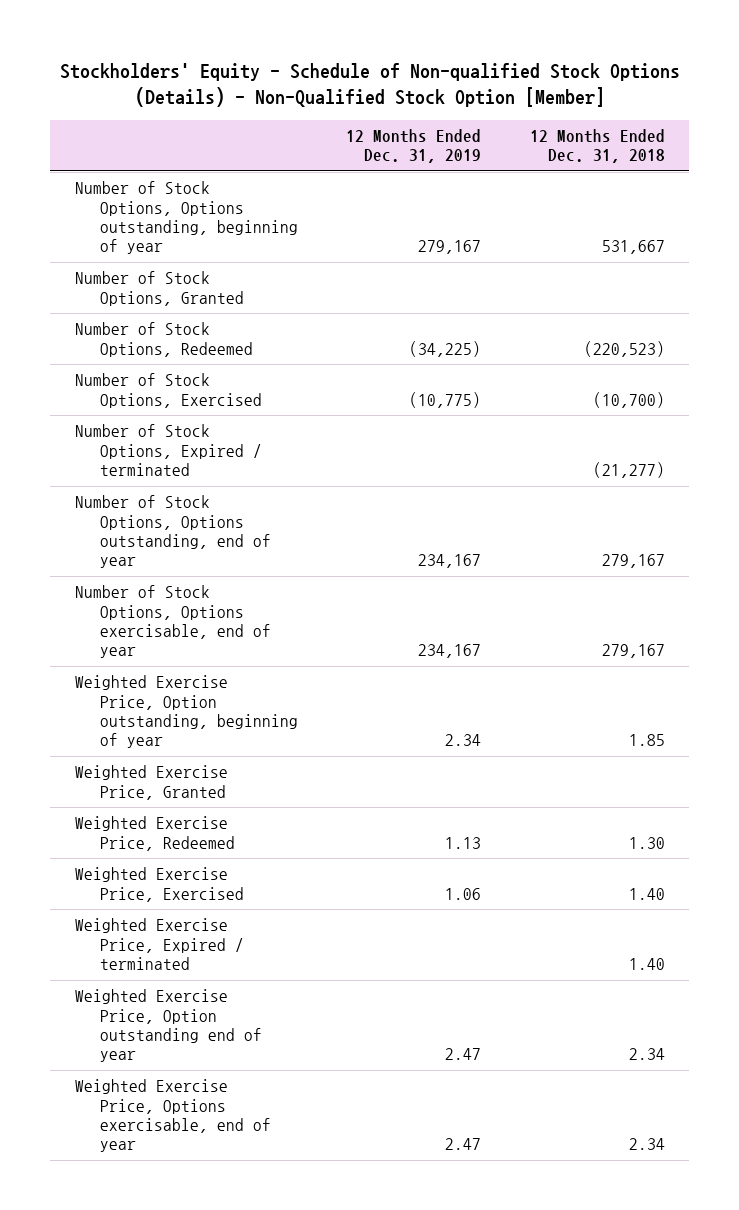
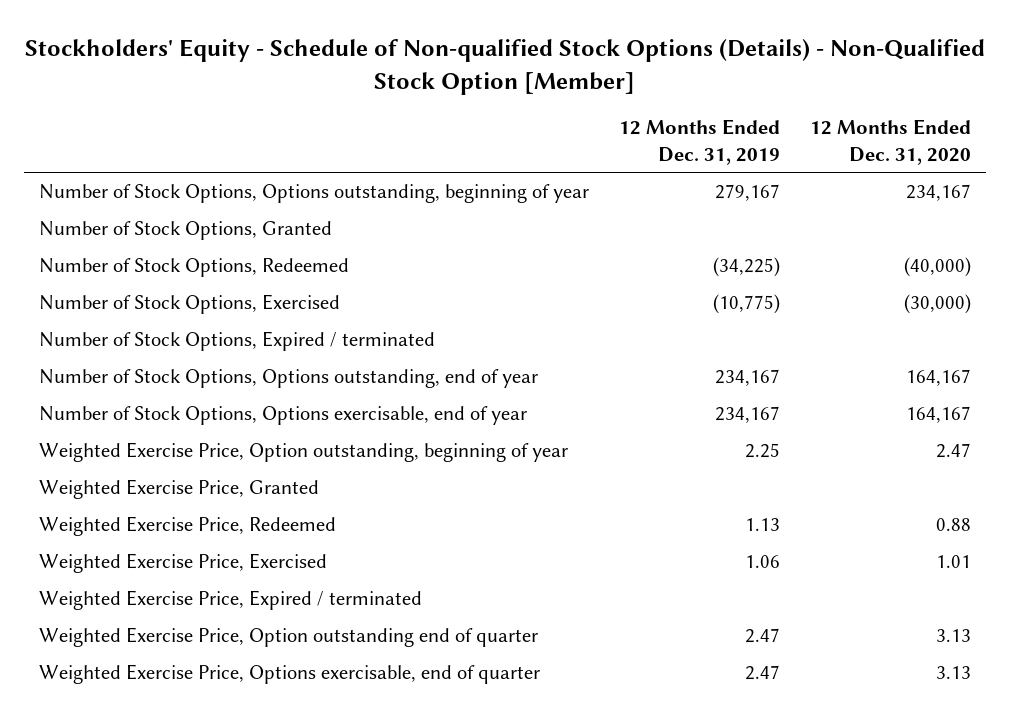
- | 12 Months Ended Dec. 31, 2019 | 12 Months Ended Dec. 31, 2018
+ | 12 Months Ended Dec. 31, 2019 | 12 Months Ended Dec. 31, 2020
- Weighted Exercise Price, Option outstanding, beginning of year | 2.34 | 1.85
+ Weighted Exercise Price, Option outstanding, beginning of year | 2.25 | 2.47
- Weighted Exercise Price, Option outstanding end of year | 2.47 | 2.34
- Weighted Exercise Price, Options exercisable, end of year | 2.47 | 2.34
+ Weighted Exercise Price, Option outstanding end of quarter | 2.47 | 3.13
+ Weighted Exercise Price, Options exercisable, end of quarter | 2.47 | 3.13

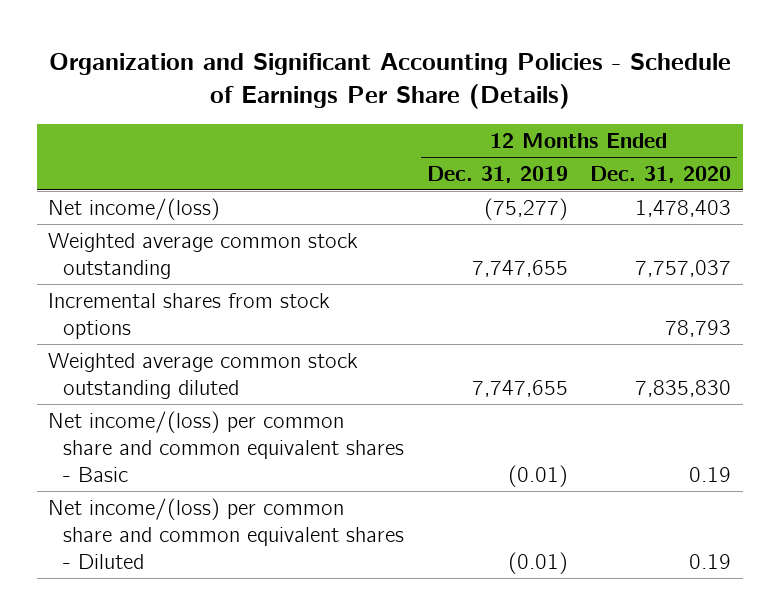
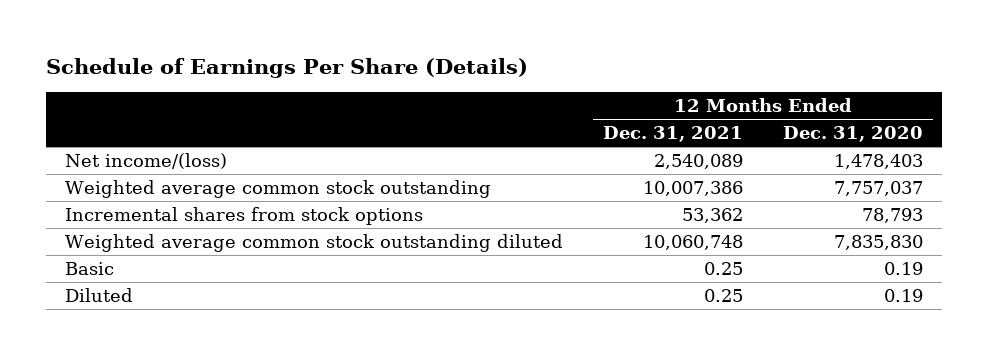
- Organization and Significant Accounting Policies - Schedule of Earnings Per Share (Details)
+ Schedule of Earnings Per Share (Details)
- | 12 Months Ended Dec. 31, 2019 | 12 Months Ended Dec. 31, 2020
+ | 12 Months Ended Dec. 31, 2021 | 12 Months Ended Dec. 31, 2020
- Net income/(loss) per common share and common equivalent shares - Basic | (0.01) | 0.19
- Net income/(loss) per common share and common equivalent shares - Diluted | (0.01) | 0.19
+ Basic | 0.25 | 0.19
+ Diluted | 0.25 | 0.19

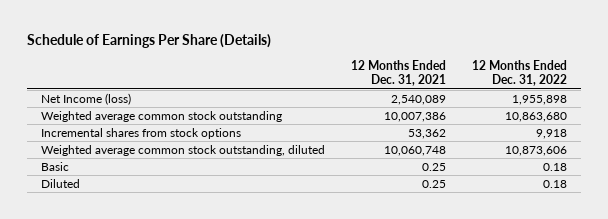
- | 12 Months Ended Dec. 31, 2021 | 12 Months Ended Dec. 31, 2020
+ | 12 Months Ended Dec. 31, 2021 | 12 Months Ended Dec. 31, 2022
- Net income/(loss) | 2,540,089 | 1,478,403
+ Net Income (loss) | 2,540,089 | 1,955,898
- Weighted average common stock outstanding diluted | 10,060,748 | 7,835,830
+ Weighted average common stock outstanding, diluted | 10,060,748 | 10,873,606

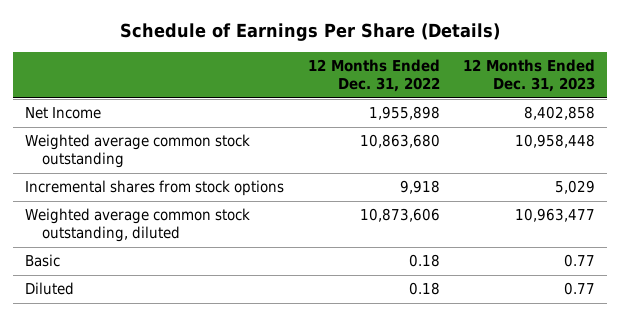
- | 12 Months Ended Dec. 31, 2021 | 12 Months Ended Dec. 31, 2022
+ | 12 Months Ended Dec. 31, 2022 | 12 Months Ended Dec. 31, 2023
- Net Income (loss) | 2,540,089 | 1,955,898
+ Net Income | 1,955,898 | 8,402,858

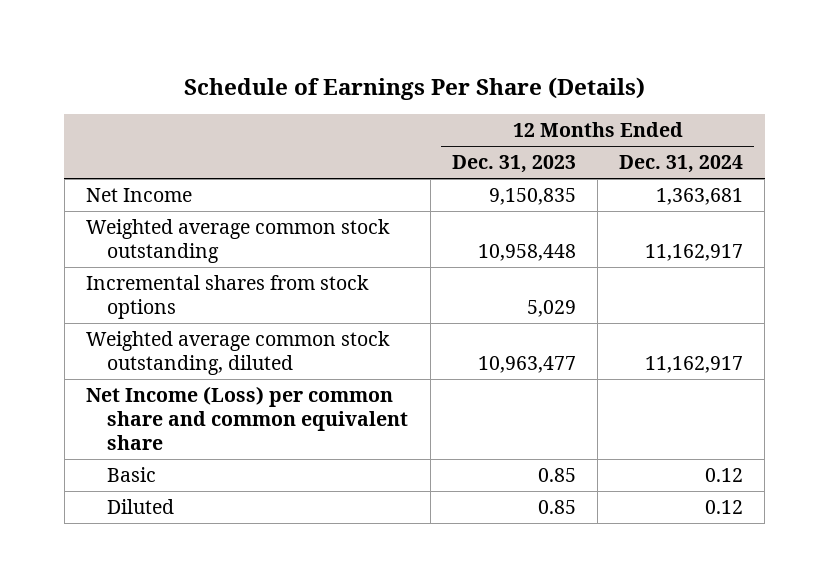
- | 12 Months Ended Dec. 31, 2022 | 12 Months Ended Dec. 31, 2023
+ | 12 Months Ended Dec. 31, 2023 | 12 Months Ended Dec. 31, 2024
- Net Income | 1,955,898 | 8,402,858
+ Net Income | 9,150,835 | 1,363,681
- Basic | 0.18 | 0.77
- Diluted | 0.18 | 0.77
+ Net Income (Loss) per common share and common equivalent share
+ Basic | 0.85 | 0.12
+ Diluted | 0.85 | 0.12

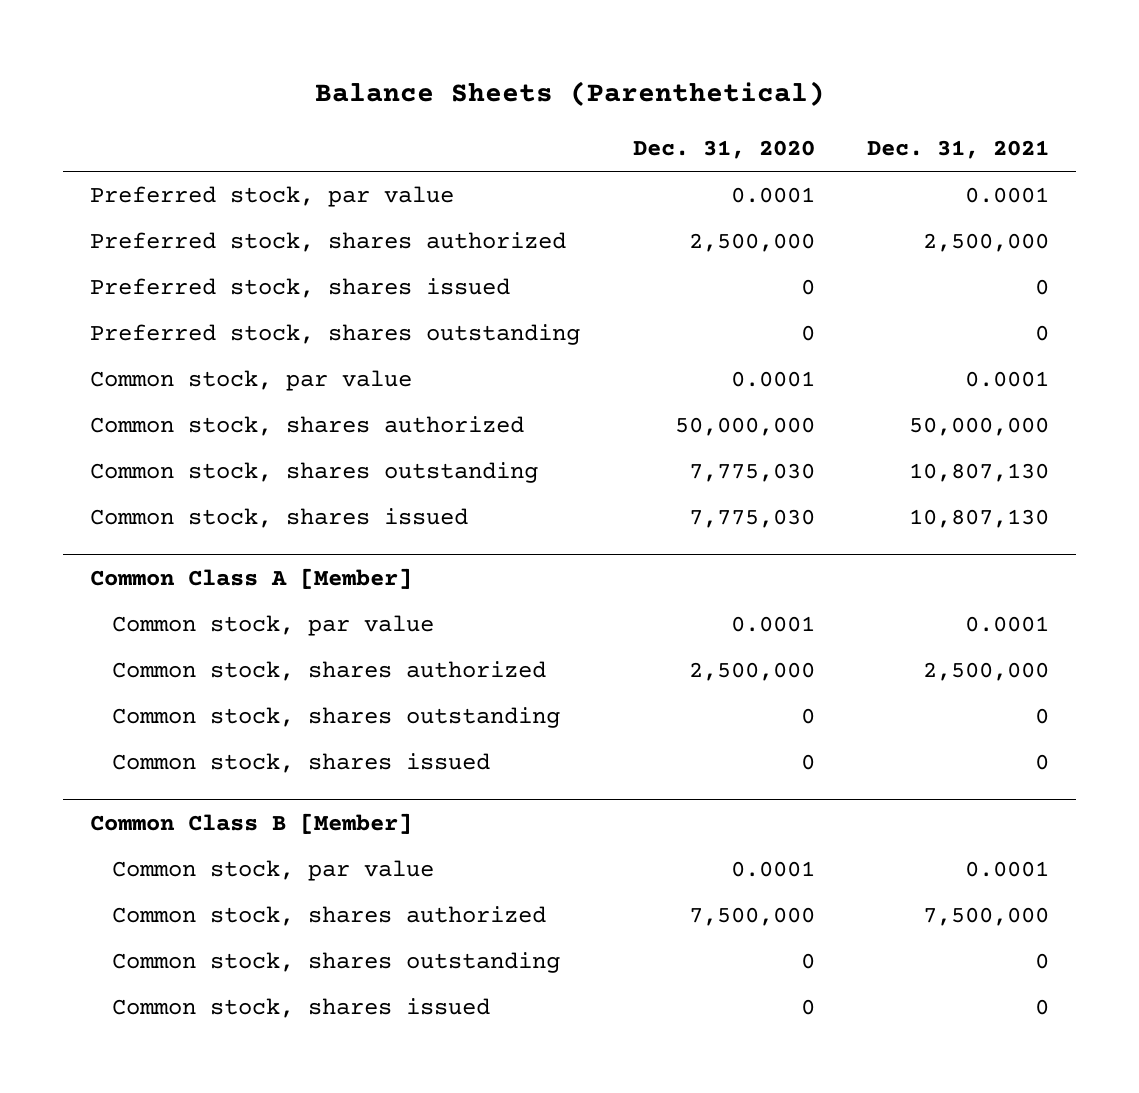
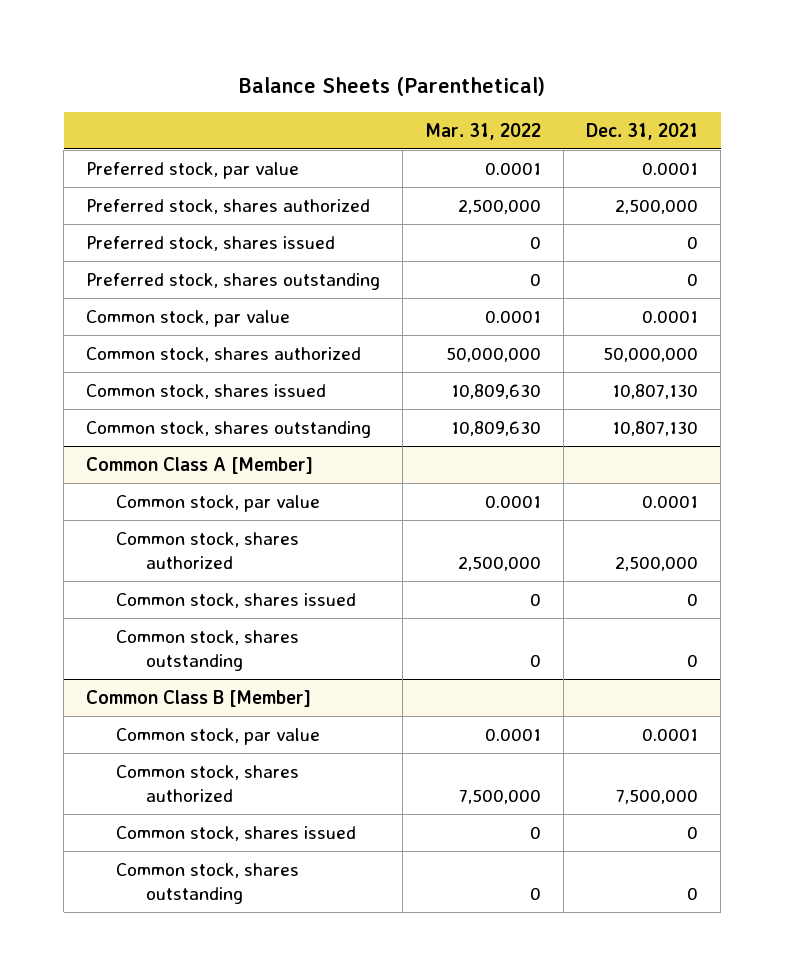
- | Dec. 31, 2020 | Dec. 31, 2021
+ | Mar. 31, 2022 | Dec. 31, 2021
moved down: Common stock, shares outstanding | 10,809,630 | 10,807,130
@ Common Class A [Member]
moved down: Common stock, shares outstanding | 0 | 0
@ Common Class B [Member]
moved down: Common stock, shares outstanding | 0 | 0

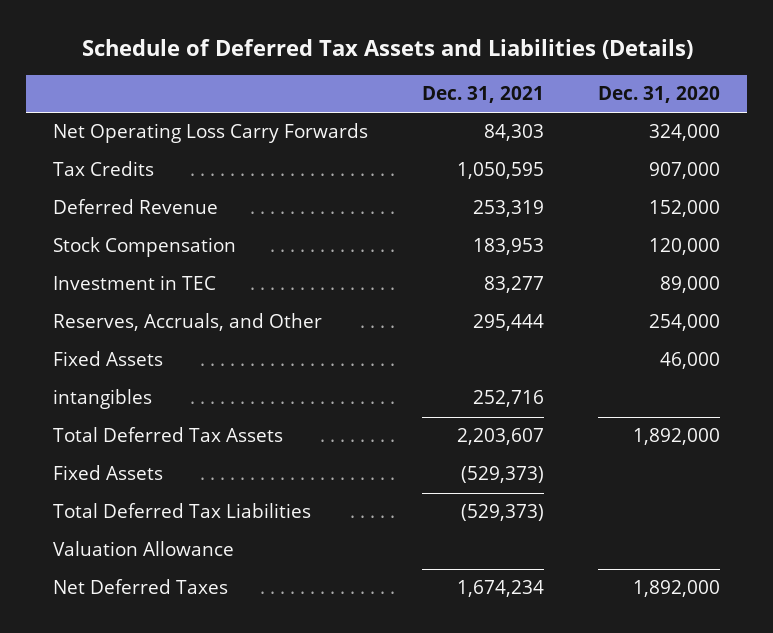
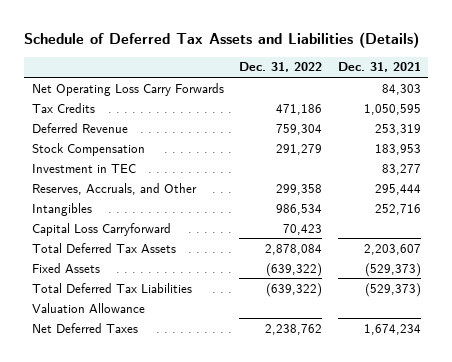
- | Dec. 31, 2021 | Dec. 31, 2020
+ | Dec. 31, 2022 | Dec. 31, 2021
- Fixed Assets | | 46,000
- intangibles | 252,716 |
+ Intangibles | 986,534 | 252,716
+ Capital Loss Carryforward | 70,423 |

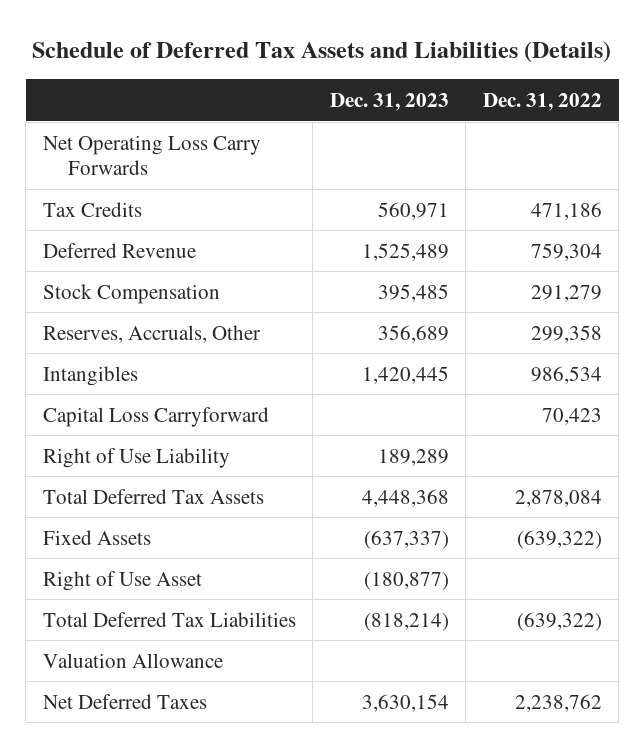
- | Dec. 31, 2022 | Dec. 31, 2021
+ | Dec. 31, 2023 | Dec. 31, 2022
- Investment in TEC | | 83,277
- Reserves, Accruals, and Other | 299,358 | 295,444
+ Reserves, Accruals, Other | 356,689 | 299,358
+ Right of Use Liability | 189,289 |
+ Right of Use Asset | (180,877) |

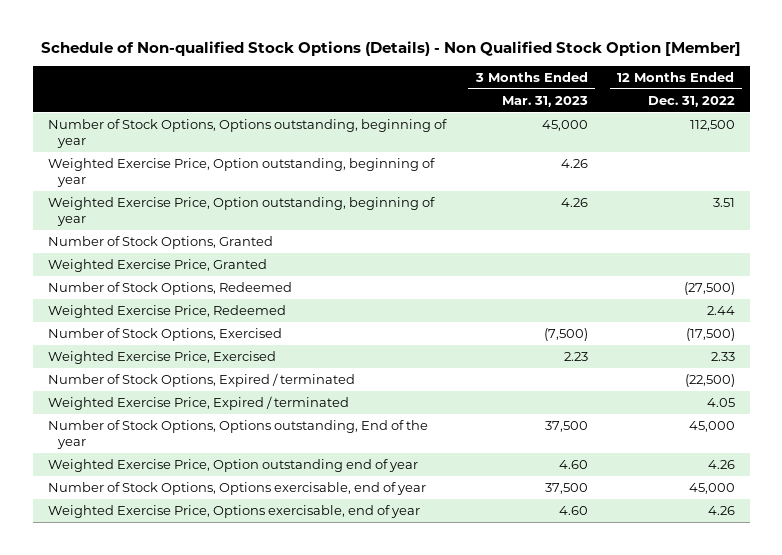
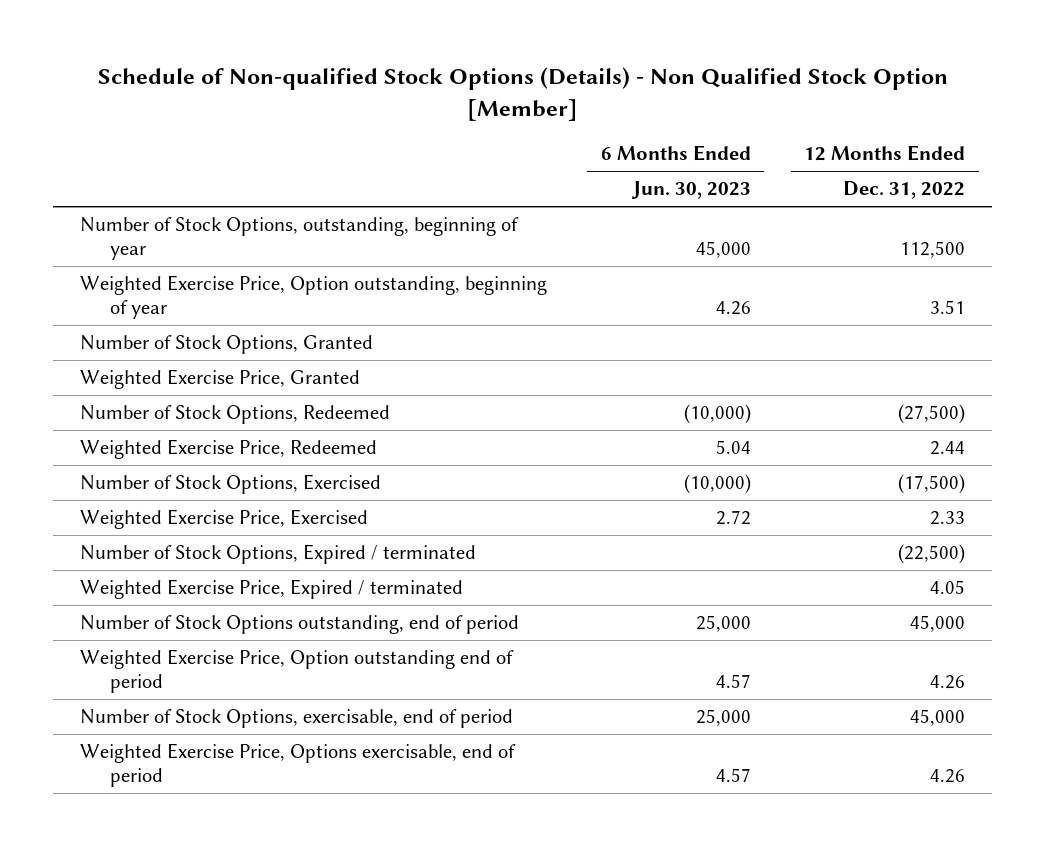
- | 3 Months Ended Mar. 31, 2023 | 12 Months Ended Dec. 31, 2022
+ | 6 Months Ended Jun. 30, 2023 | 12 Months Ended Dec. 31, 2022
- Number of Stock Options, Options outstanding, beginning of year | 45,000 | 112,500
- Weighted Exercise Price, Option outstanding, beginning of year | 4.26 |
+ Number of Stock Options, outstanding, beginning of year | 45,000 | 112,500
- Number of Stock Options, Options outstanding, End of the year | 37,500 | 45,000
- Weighted Exercise Price, Option outstanding end of year | 4.60 | 4.26
- Number of Stock Options, Options exercisable, end of year | 37,500 | 45,000
- Weighted Exercise Price, Options exercisable, end of year | 4.60 | 4.26
+ Number of Stock Options outstanding, end of period | 25,000 | 45,000
+ Weighted Exercise Price, Option outstanding end of period | 4.57 | 4.26
+ Number of Stock Options, exercisable, end of period | 25,000 | 45,000
+ Weighted Exercise Price, Options exercisable, end of period | 4.57 | 4.26

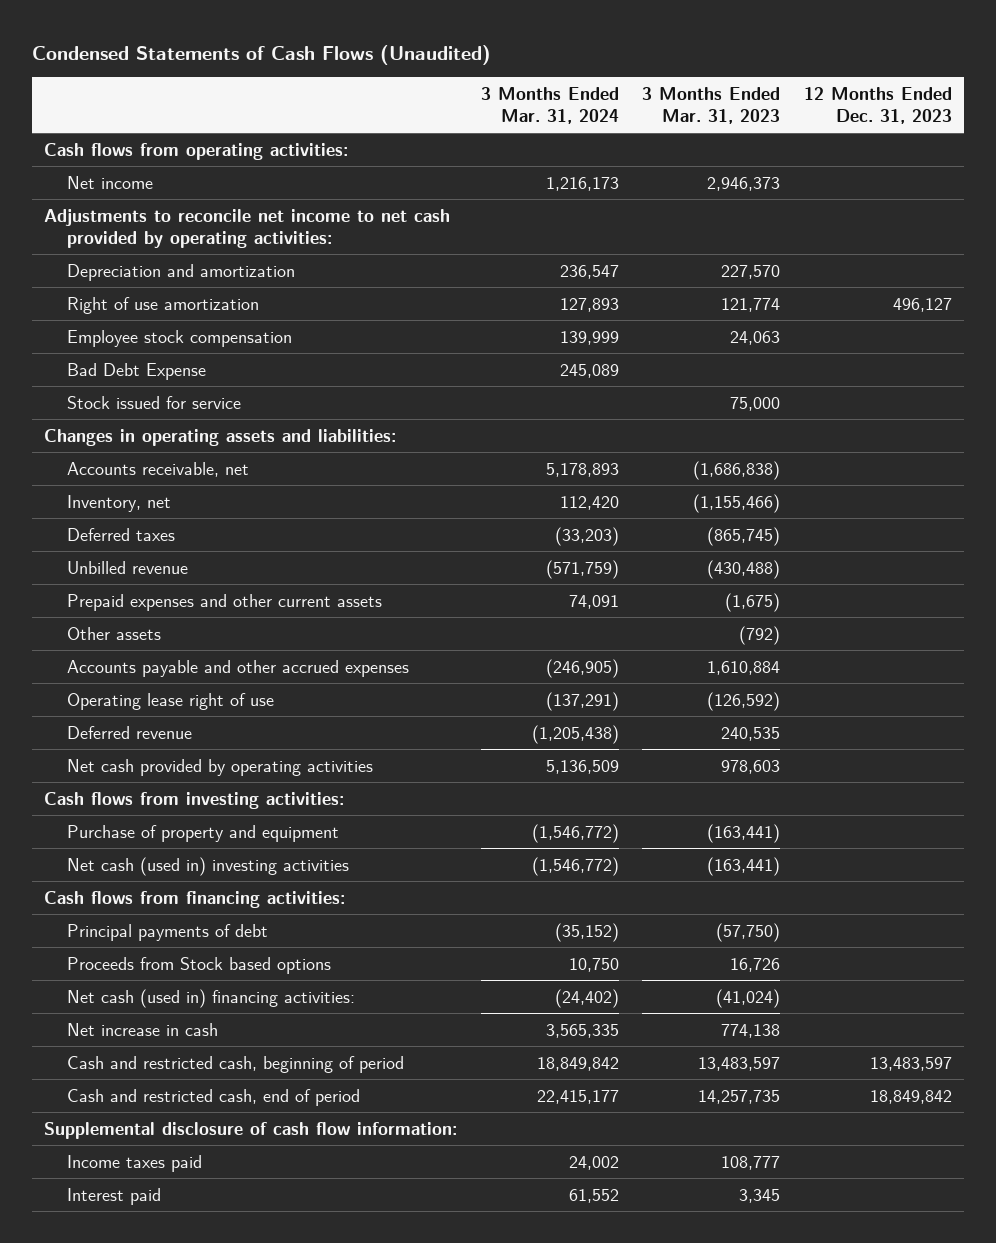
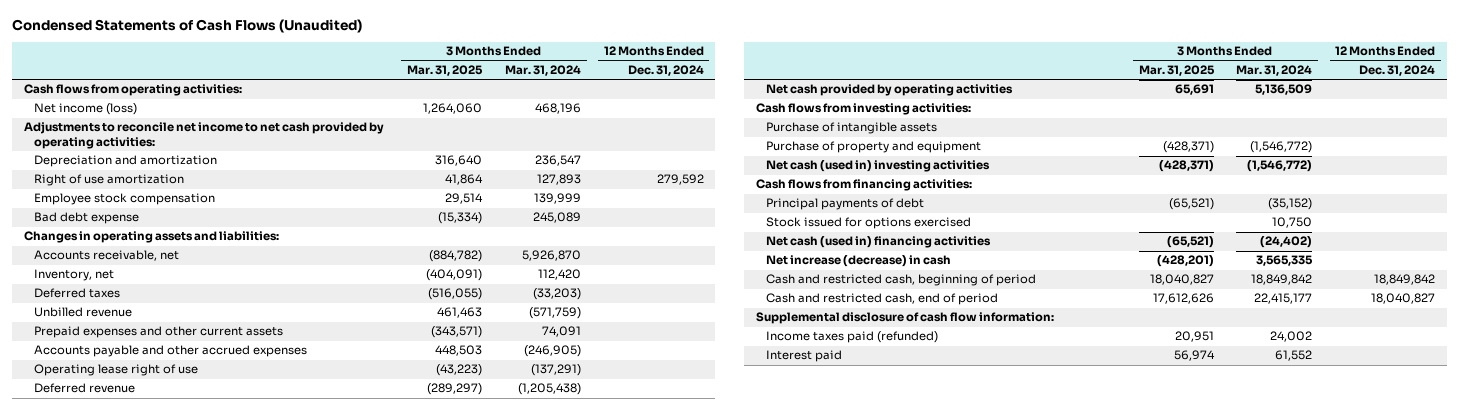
- | 3 Months Ended Mar. 31, 2024 | 3 Months Ended Mar. 31, 2023 | 12 Months Ended Dec. 31, 2023
+ | 3 Months Ended Mar. 31, 2025 | 3 Months Ended Mar. 31, 2024 | 12 Months Ended Dec. 31, 2024
- Net income | 1,216,173 | 2,946,373 |
+ Net income (loss) | 1,264,060 | 468,196 |
- Bad Debt Expense | 245,089 | |
- Stock issued for service | | 75,000 |
+ Bad debt expense | (15,334) | 245,089 |
- Accounts receivable, net | 5,178,893 | (1,686,838) |
+ Accounts receivable, net | (884,782) | 5,926,870 |
- Other assets | | (792) |
+ Purchase of intangible assets
- Proceeds from Stock based options | 10,750 | 16,726 |
- Net cash (used in) financing activities: | (24,402) | (41,024) |
- Net increase in cash | 3,565,335 | 774,138 |
+ Stock issued for options exercised | | 10,750 |
+ Net cash (used in) financing activities | (65,521) | (24,402) |
+ Net increase (decrease) in cash | (428,201) | 3,565,335 |
- Income taxes paid | 24,002 | 108,777 |
+ Income taxes paid (refunded) | 20,951 | 24,002 |

